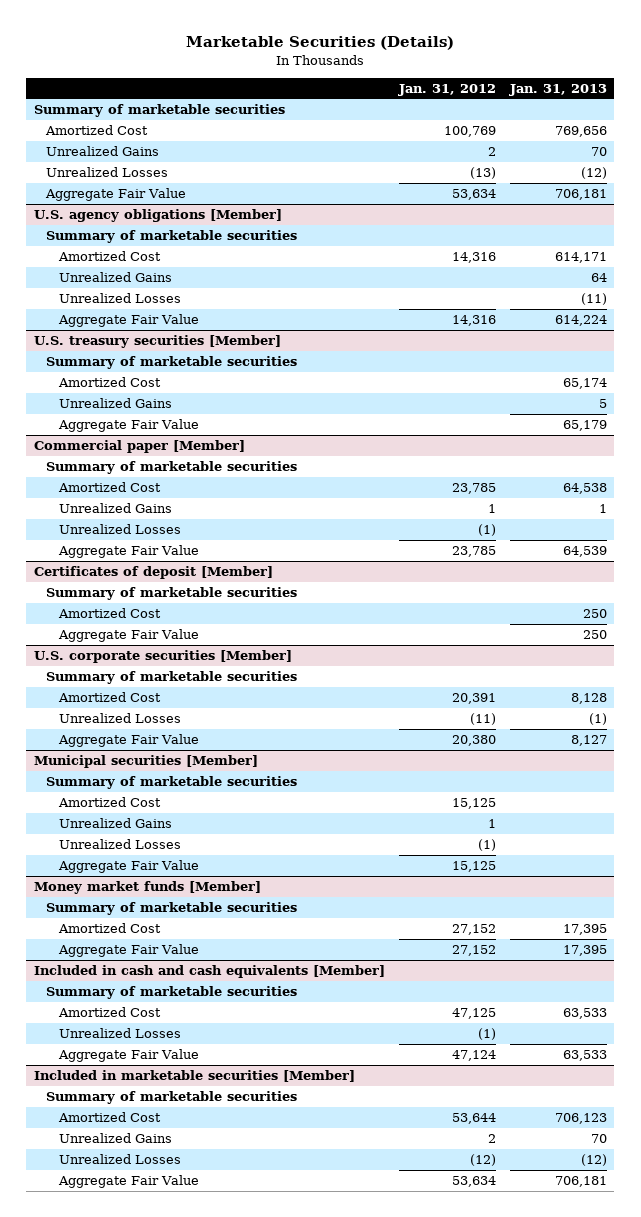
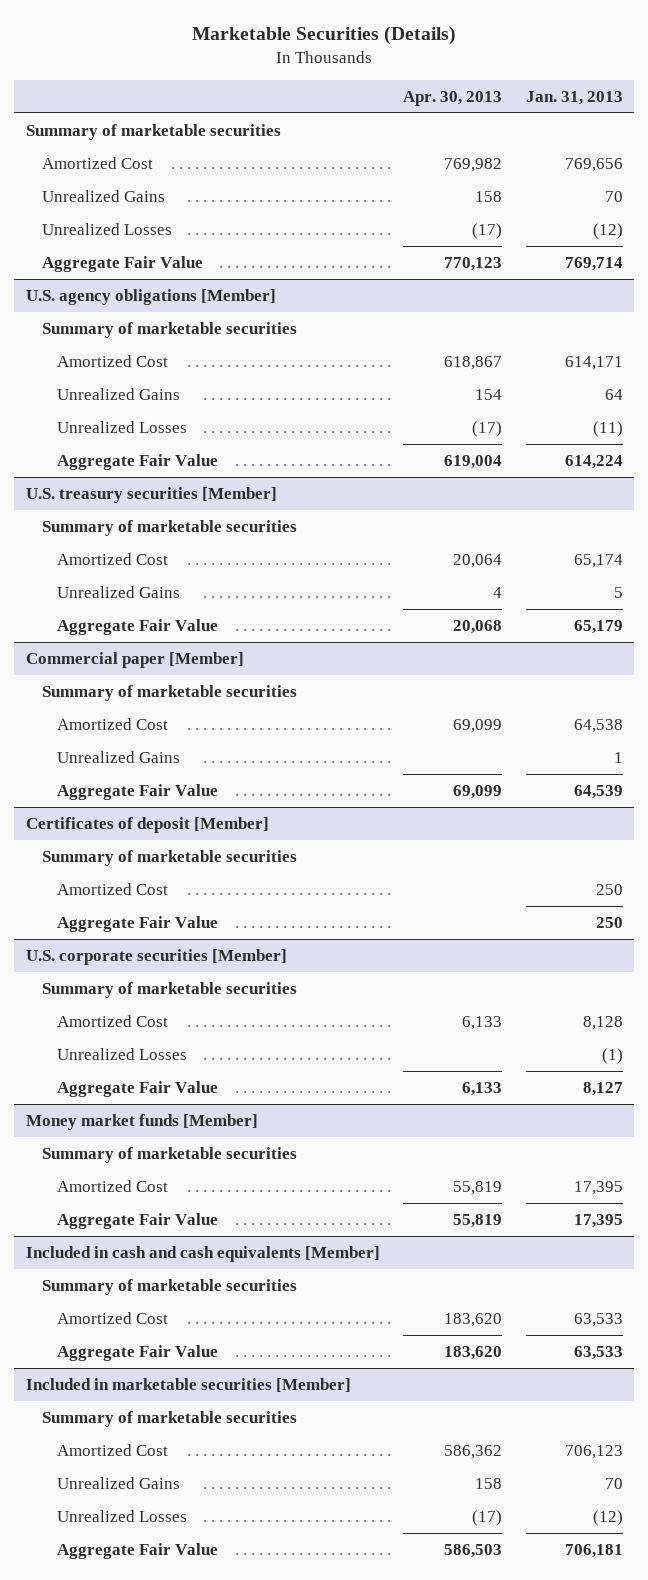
- | Jan. 31, 2012 | Jan. 31, 2013
+ | Apr. 30, 2013 | Jan. 31, 2013
- Aggregate Fair Value | 53,634 | 706,181
+ Aggregate Fair Value | 770,123 | 769,714
@ Commercial paper [Member]
- Unrealized Losses | (1) |
- Municipal securities [Member]
- Summary of marketable securities
- Amortized Cost | 15,125 |
- Unrealized Gains | 1 |
- Unrealized Losses | (1) |
- Aggregate Fair Value | 15,125 |
@ Included in cash and cash equivalents [Member]
- Unrealized Losses | (1) |

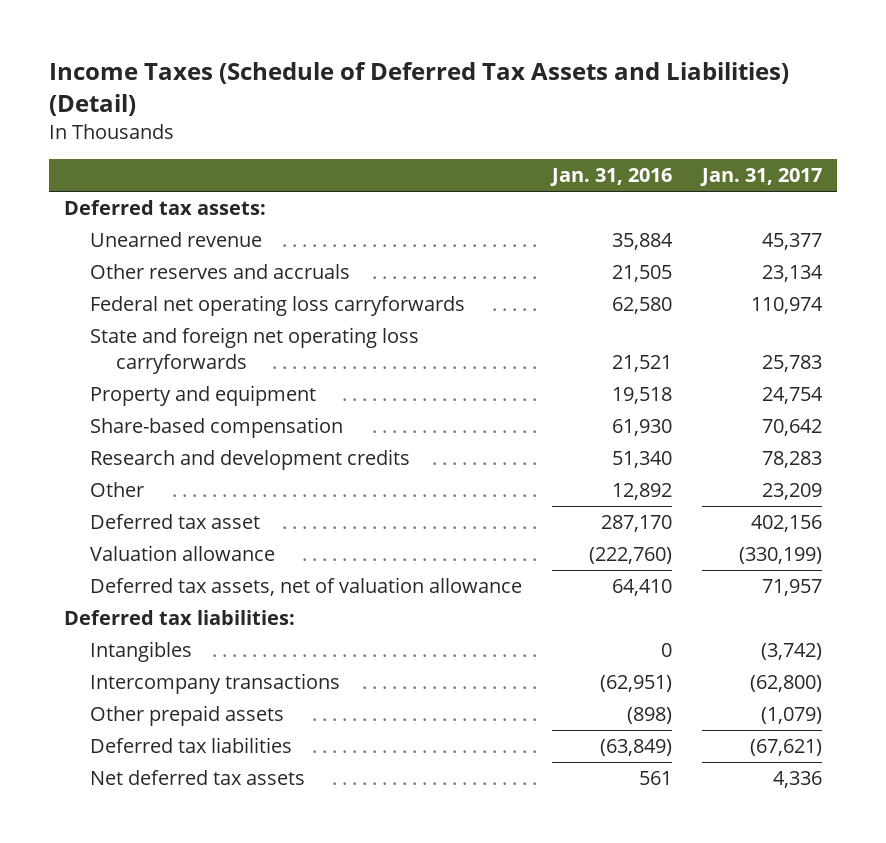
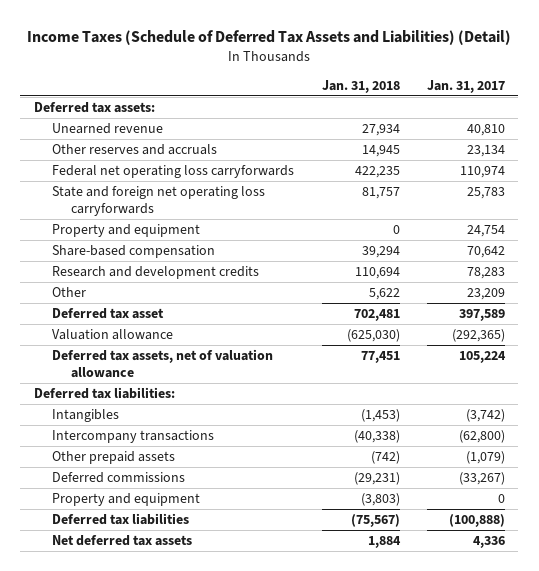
- | Jan. 31, 2016 | Jan. 31, 2017
+ | Jan. 31, 2018 | Jan. 31, 2017
- Unearned revenue | 35,884 | 45,377
+ Unearned revenue | 27,934 | 40,810
- Deferred tax asset | 287,170 | 402,156
- Valuation allowance | (222,760) | (330,199)
- Deferred tax assets, net of valuation allowance | 64,410 | 71,957
+ Deferred tax asset | 702,481 | 397,589
+ Valuation allowance | (625,030) | (292,365)
+ Deferred tax assets, net of valuation allowance | 77,451 | 105,224
- Deferred tax liabilities | (63,849) | (67,621)
+ Deferred commissions | (29,231) | (33,267)
+ Property and equipment | (3,803) | 0
+ Deferred tax liabilities | (75,567) | (100,888)

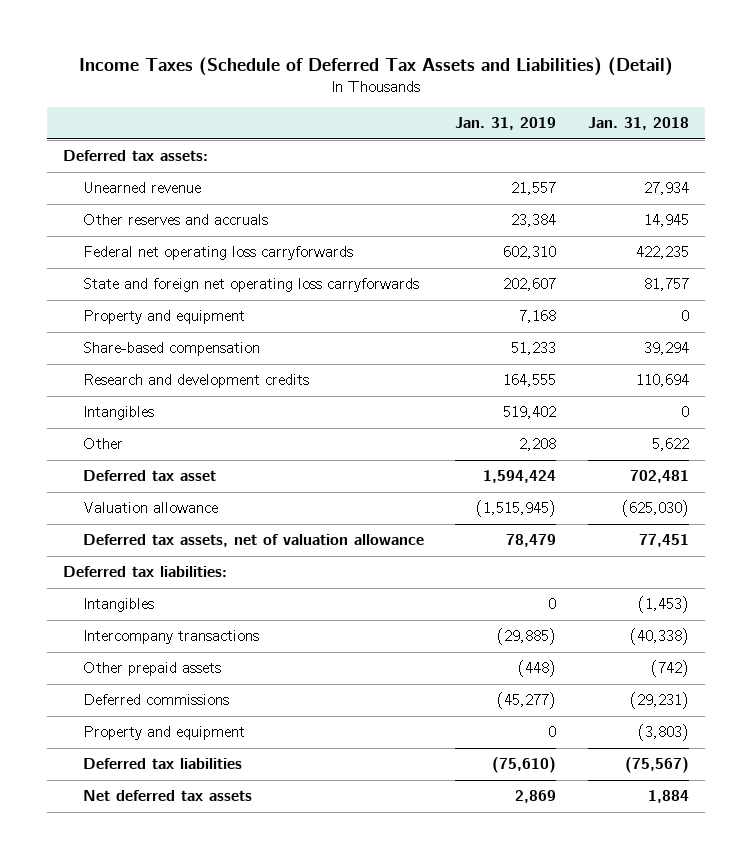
- | Jan. 31, 2018 | Jan. 31, 2017
+ | Jan. 31, 2019 | Jan. 31, 2018
+ Intangibles | 519,402 | 0

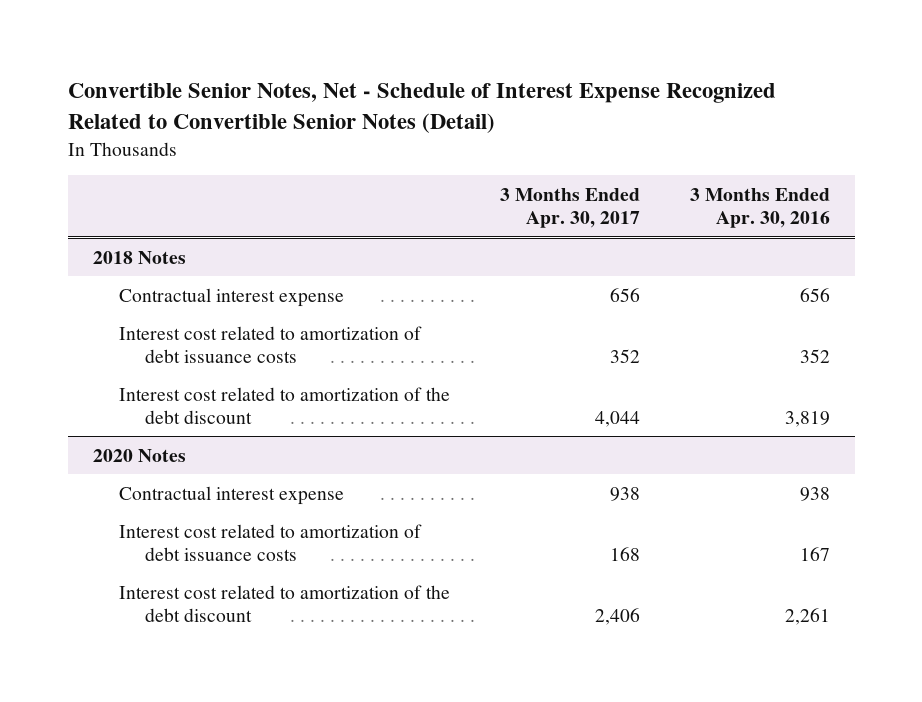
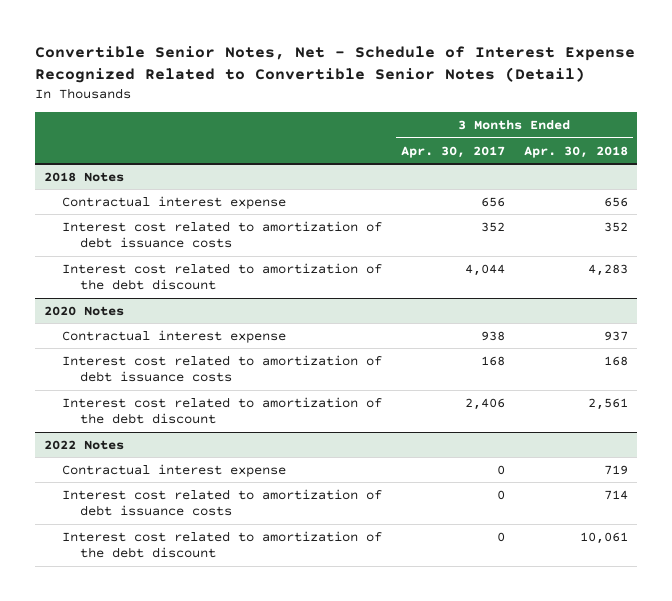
- | 3 Months Ended Apr. 30, 2017 | 3 Months Ended Apr. 30, 2016
+ | 3 Months Ended Apr. 30, 2017 | 3 Months Ended Apr. 30, 2018
+ 2022 Notes
+ Contractual interest expense | 0 | 719
+ Interest cost related to amortization of debt issuance costs | 0 | 714
+ Interest cost related to amortization of the debt discount | 0 | 10,061

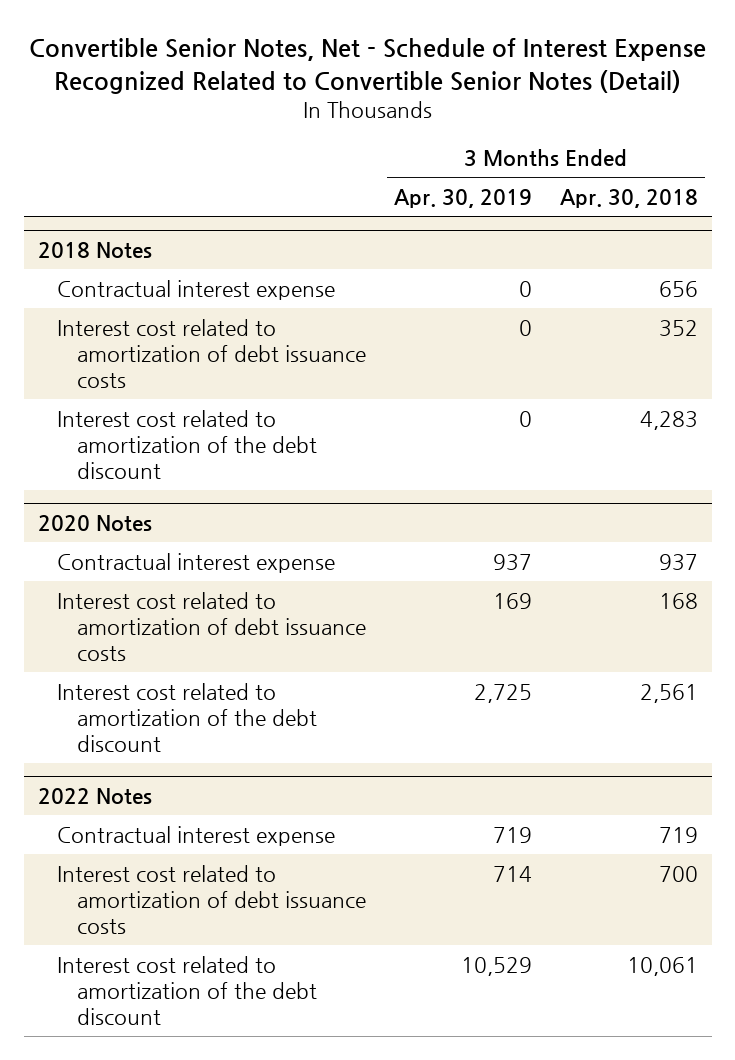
- | 3 Months Ended Apr. 30, 2017 | 3 Months Ended Apr. 30, 2018
+ | 3 Months Ended Apr. 30, 2019 | 3 Months Ended Apr. 30, 2018
@ 2022 Notes
- Interest cost related to amortization of debt issuance costs | 0 | 714
+ Interest cost related to amortization of debt issuance costs | 714 | 700

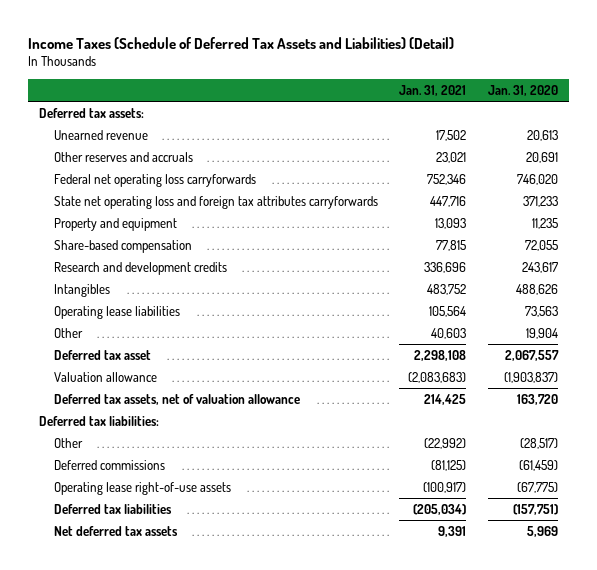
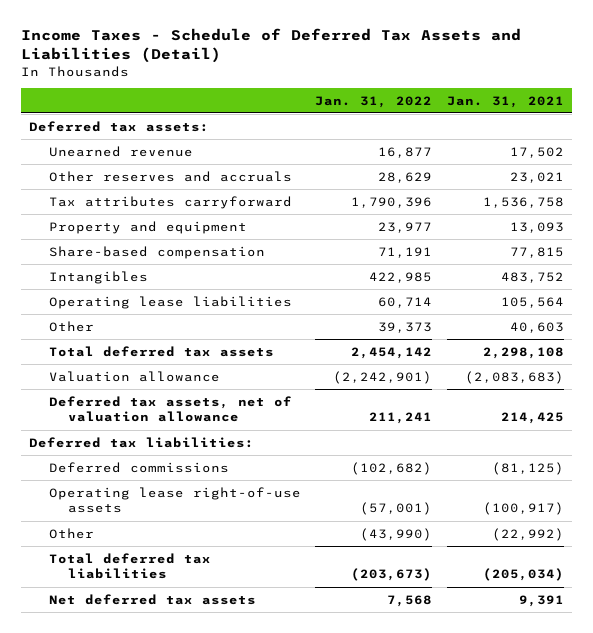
- Income Taxes (Schedule of Deferred Tax Assets and Liabilities) (Detail)
+ Income Taxes - Schedule of Deferred Tax Assets and Liabilities (Detail)
- | Jan. 31, 2021 | Jan. 31, 2020
+ | Jan. 31, 2022 | Jan. 31, 2021
- Federal net operating loss carryforwards | 752,346 | 746,020
- State net operating loss and foreign tax attributes carryforwards | 447,716 | 371,233
+ Tax attributes carryforward | 1,790,396 | 1,536,758
- Research and development credits | 336,696 | 243,617
- Deferred tax asset | 2,298,108 | 2,067,557
+ Total deferred tax assets | 2,454,142 | 2,298,108
- Deferred tax liabilities | (205,034) | (157,751)
moved down: Other | (43,990) | (22,992)
+ Total deferred tax liabilities | (203,673) | (205,034)

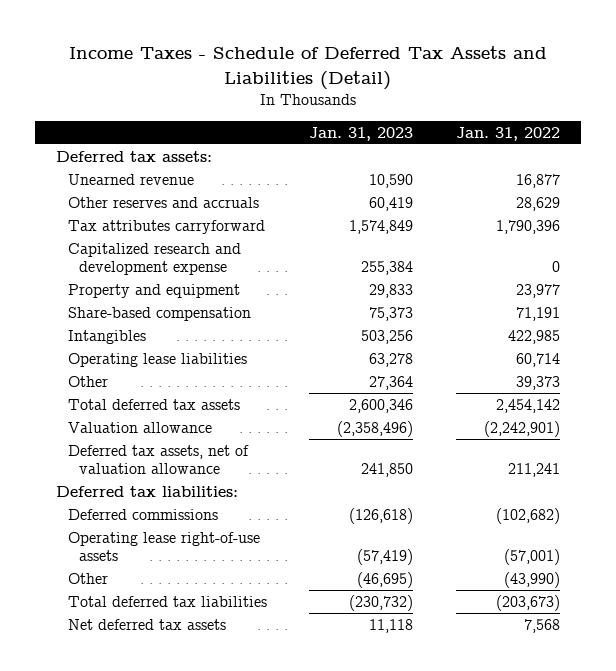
- | Jan. 31, 2022 | Jan. 31, 2021
+ | Jan. 31, 2023 | Jan. 31, 2022
+ Capitalized research and development expense | 255,384 | 0

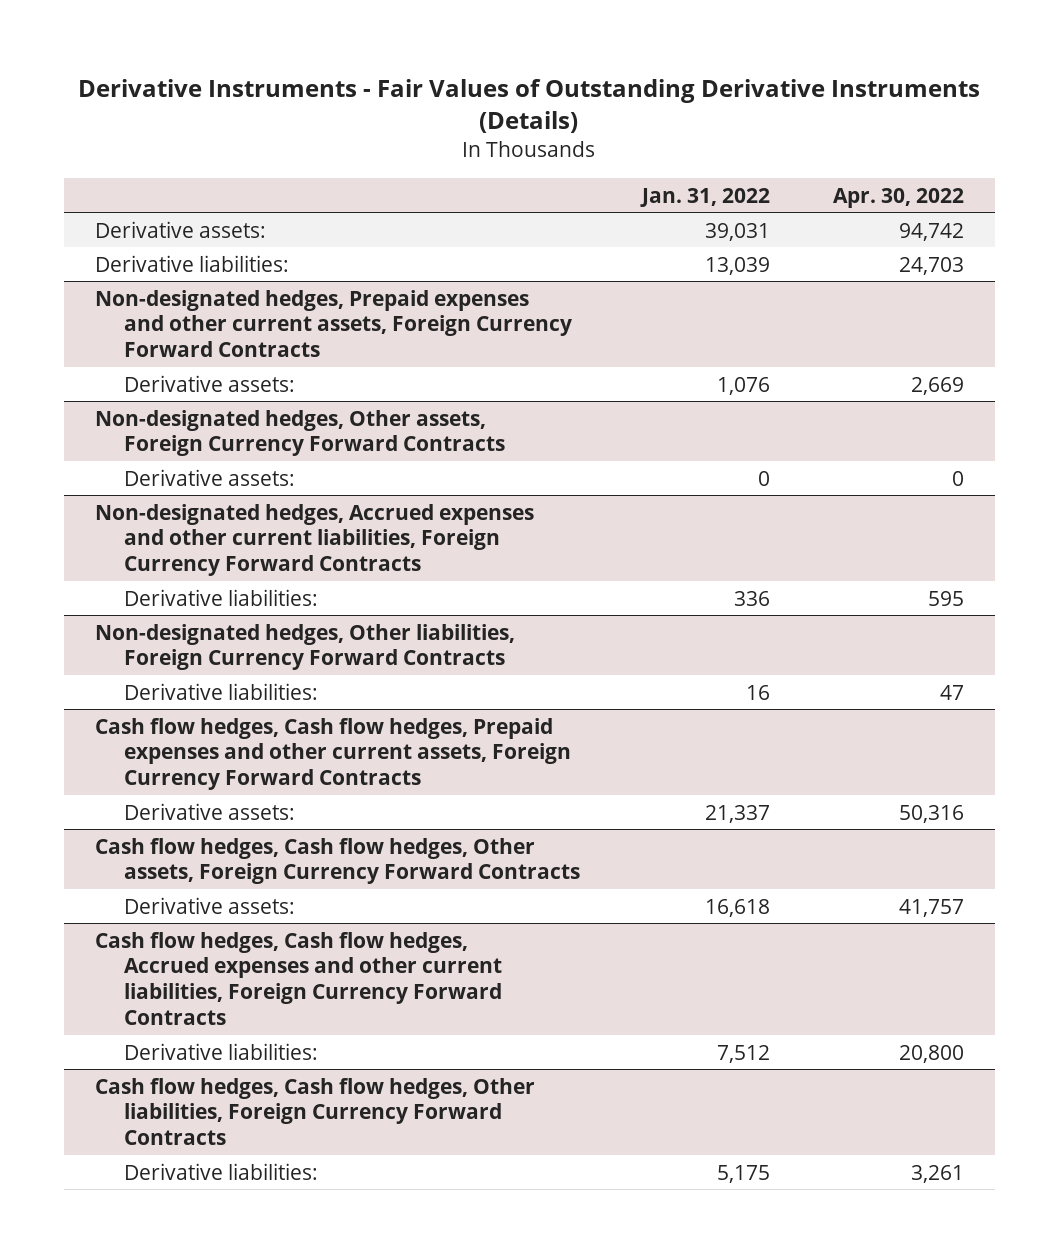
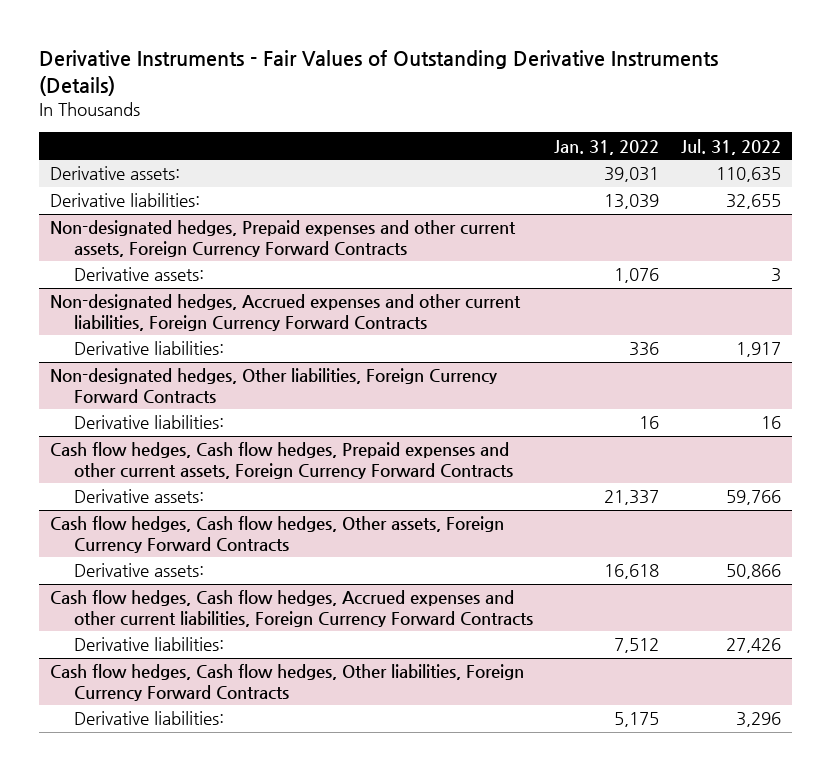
- | Jan. 31, 2022 | Apr. 30, 2022
+ | Jan. 31, 2022 | Jul. 31, 2022
- Non-designated hedges, Other assets, Foreign Currency Forward Contracts
- Derivative assets: | 0 | 0

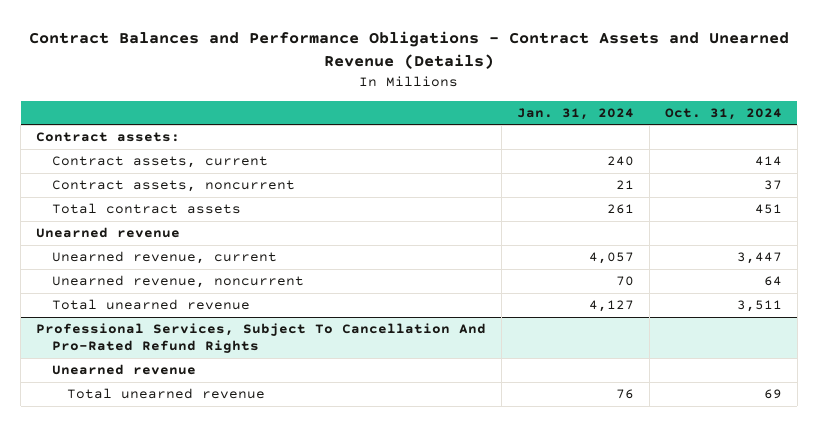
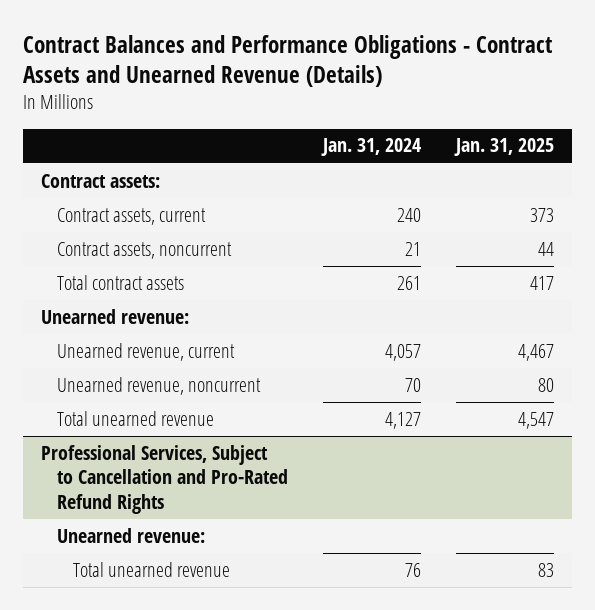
- | Jan. 31, 2024 | Oct. 31, 2024
+ | Jan. 31, 2024 | Jan. 31, 2025
- Unearned revenue
+ Unearned revenue:
- Professional Services, Subject To Cancellation And Pro-Rated Refund Rights
- Unearned revenue
+ Professional Services, Subject to Cancellation and Pro-Rated Refund Rights
+ Unearned revenue:

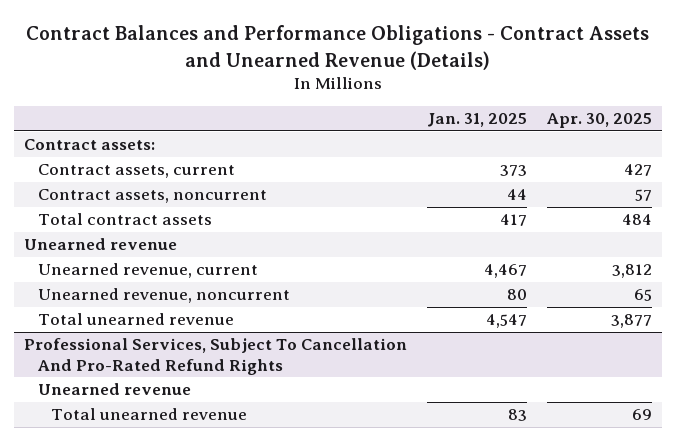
- | Jan. 31, 2024 | Jan. 31, 2025
+ | Jan. 31, 2025 | Apr. 30, 2025
- Unearned revenue:
+ Unearned revenue
- Professional Services, Subject to Cancellation and Pro-Rated Refund Rights
- Unearned revenue:
+ Professional Services, Subject To Cancellation And Pro-Rated Refund Rights
+ Unearned revenue

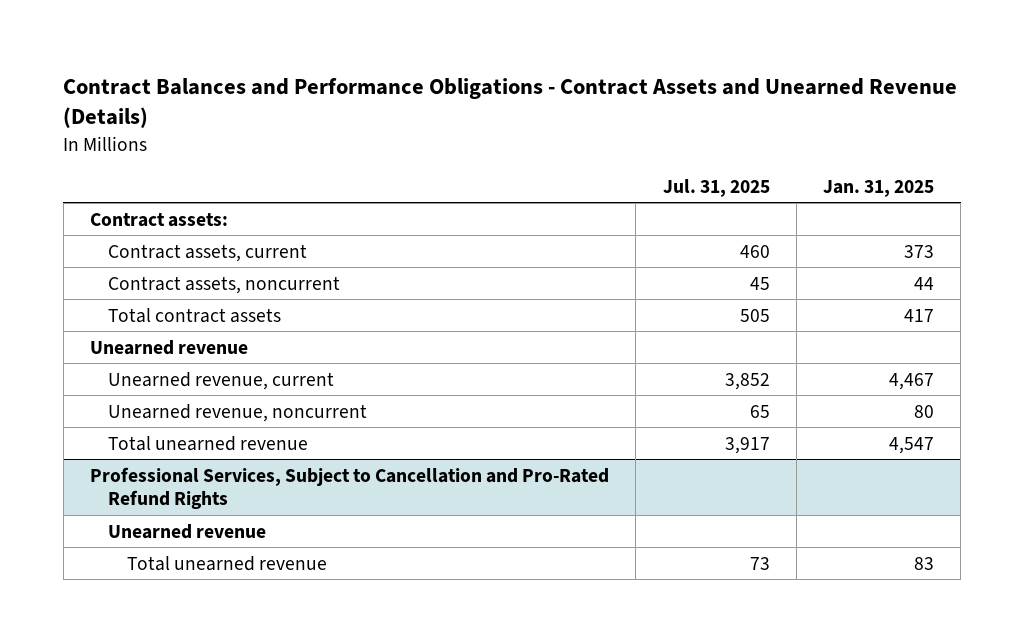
- | Jan. 31, 2025 | Apr. 30, 2025
+ | Jul. 31, 2025 | Jan. 31, 2025
- Professional Services, Subject To Cancellation And Pro-Rated Refund Rights
+ Professional Services, Subject to Cancellation and Pro-Rated Refund Rights

